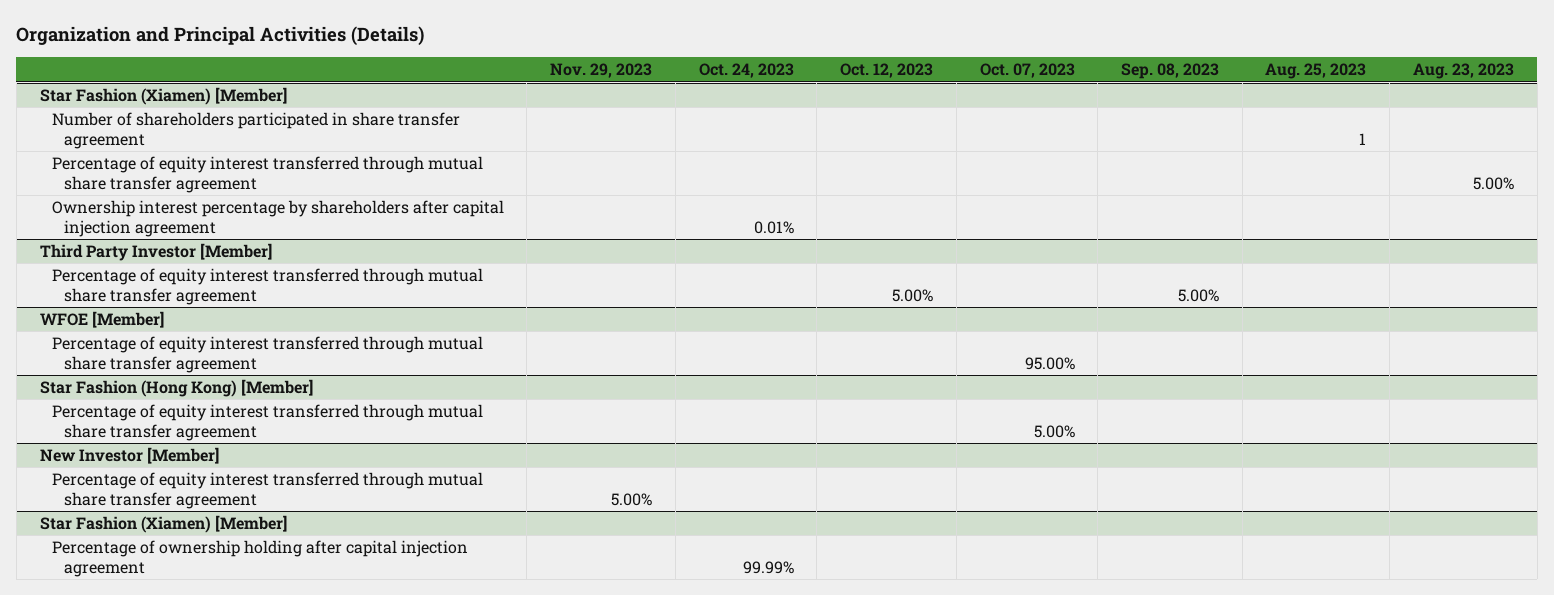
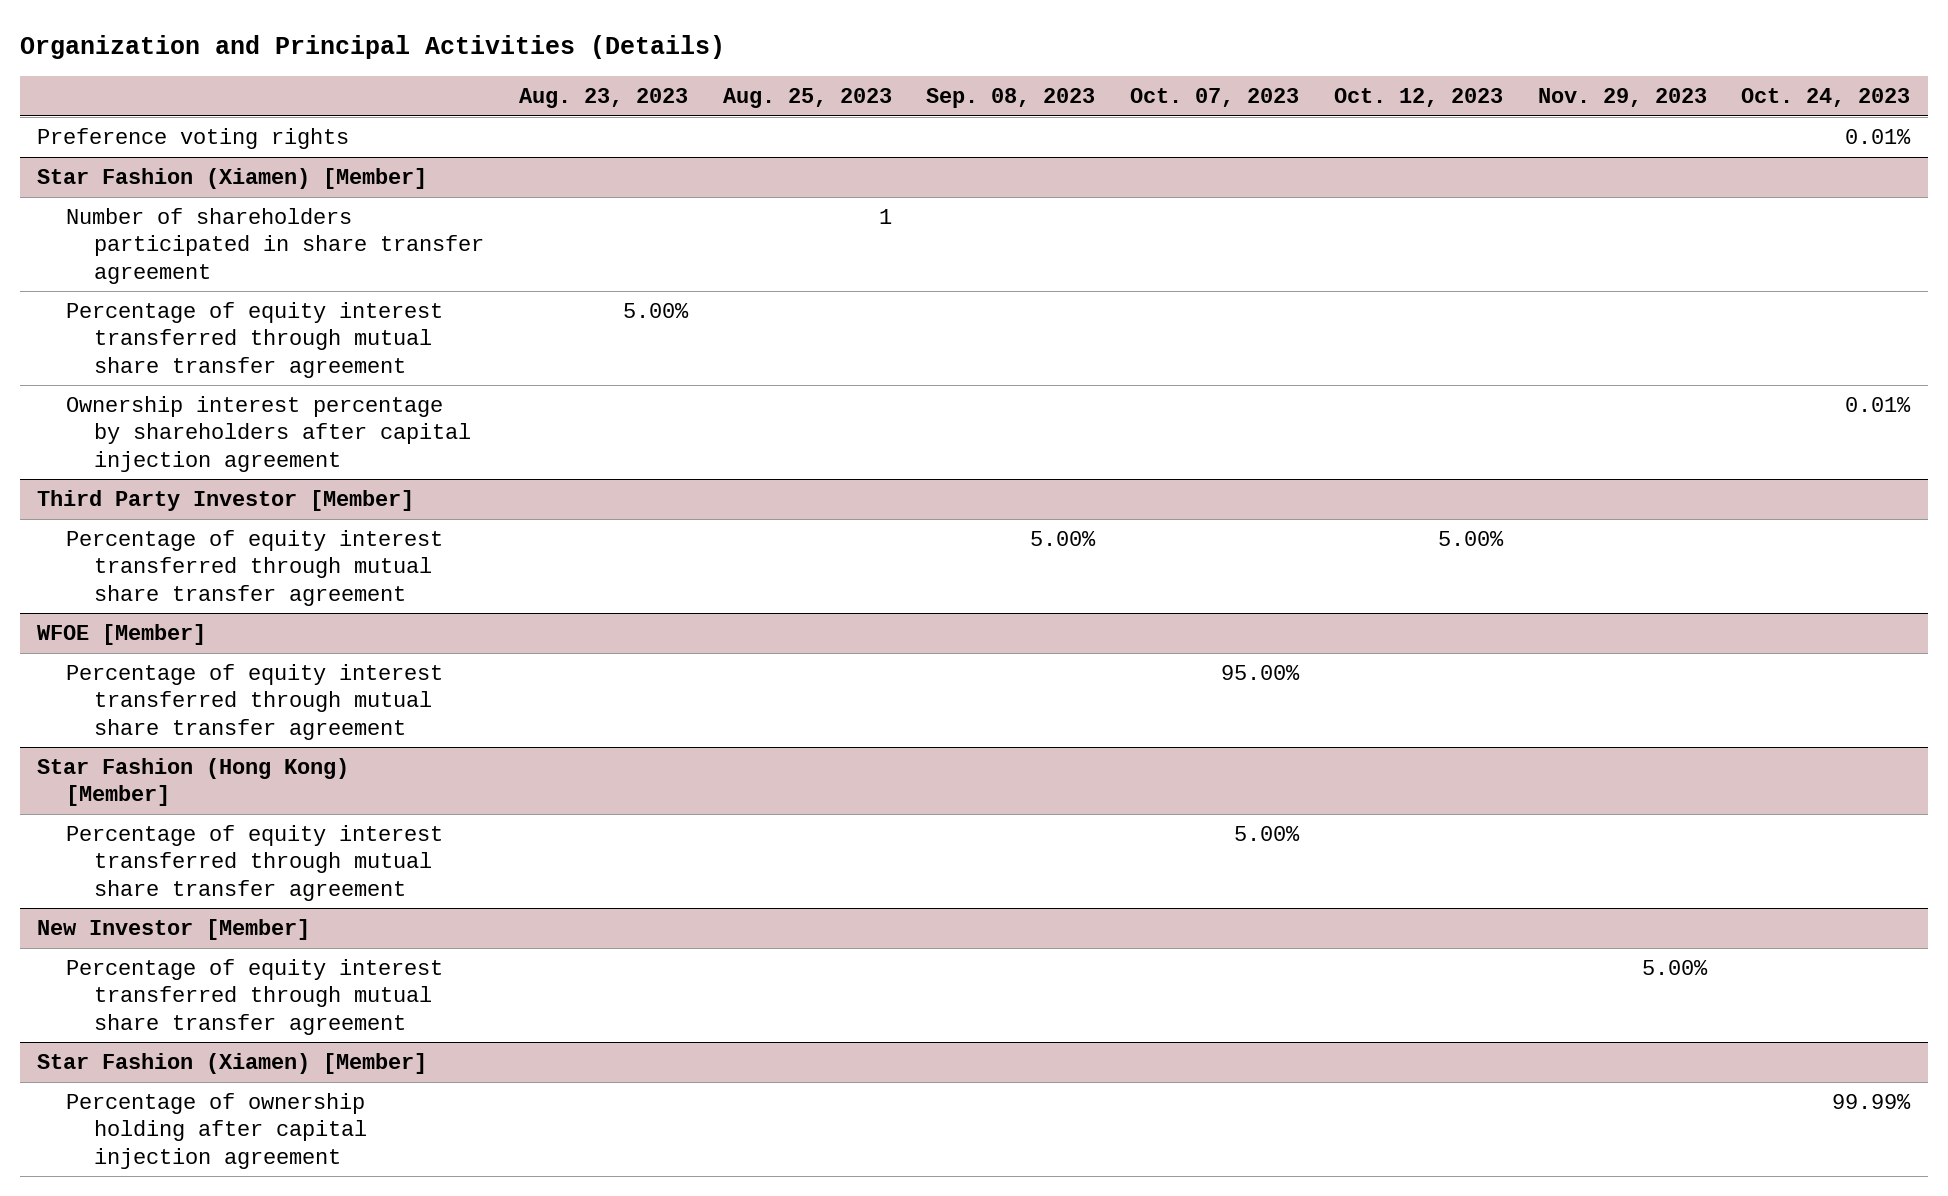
- | Nov. 29, 2023 | Oct. 24, 2023 | Oct. 12, 2023 | Oct. 07, 2023 | Sep. 08, 2023 | Aug. 25, 2023 | Aug. 23, 2023
+ | Aug. 23, 2023 | Aug. 25, 2023 | Sep. 08, 2023 | Oct. 07, 2023 | Oct. 12, 2023 | Nov. 29, 2023 | Oct. 24, 2023
+ Preference voting rights | | | | | | | 0.01%

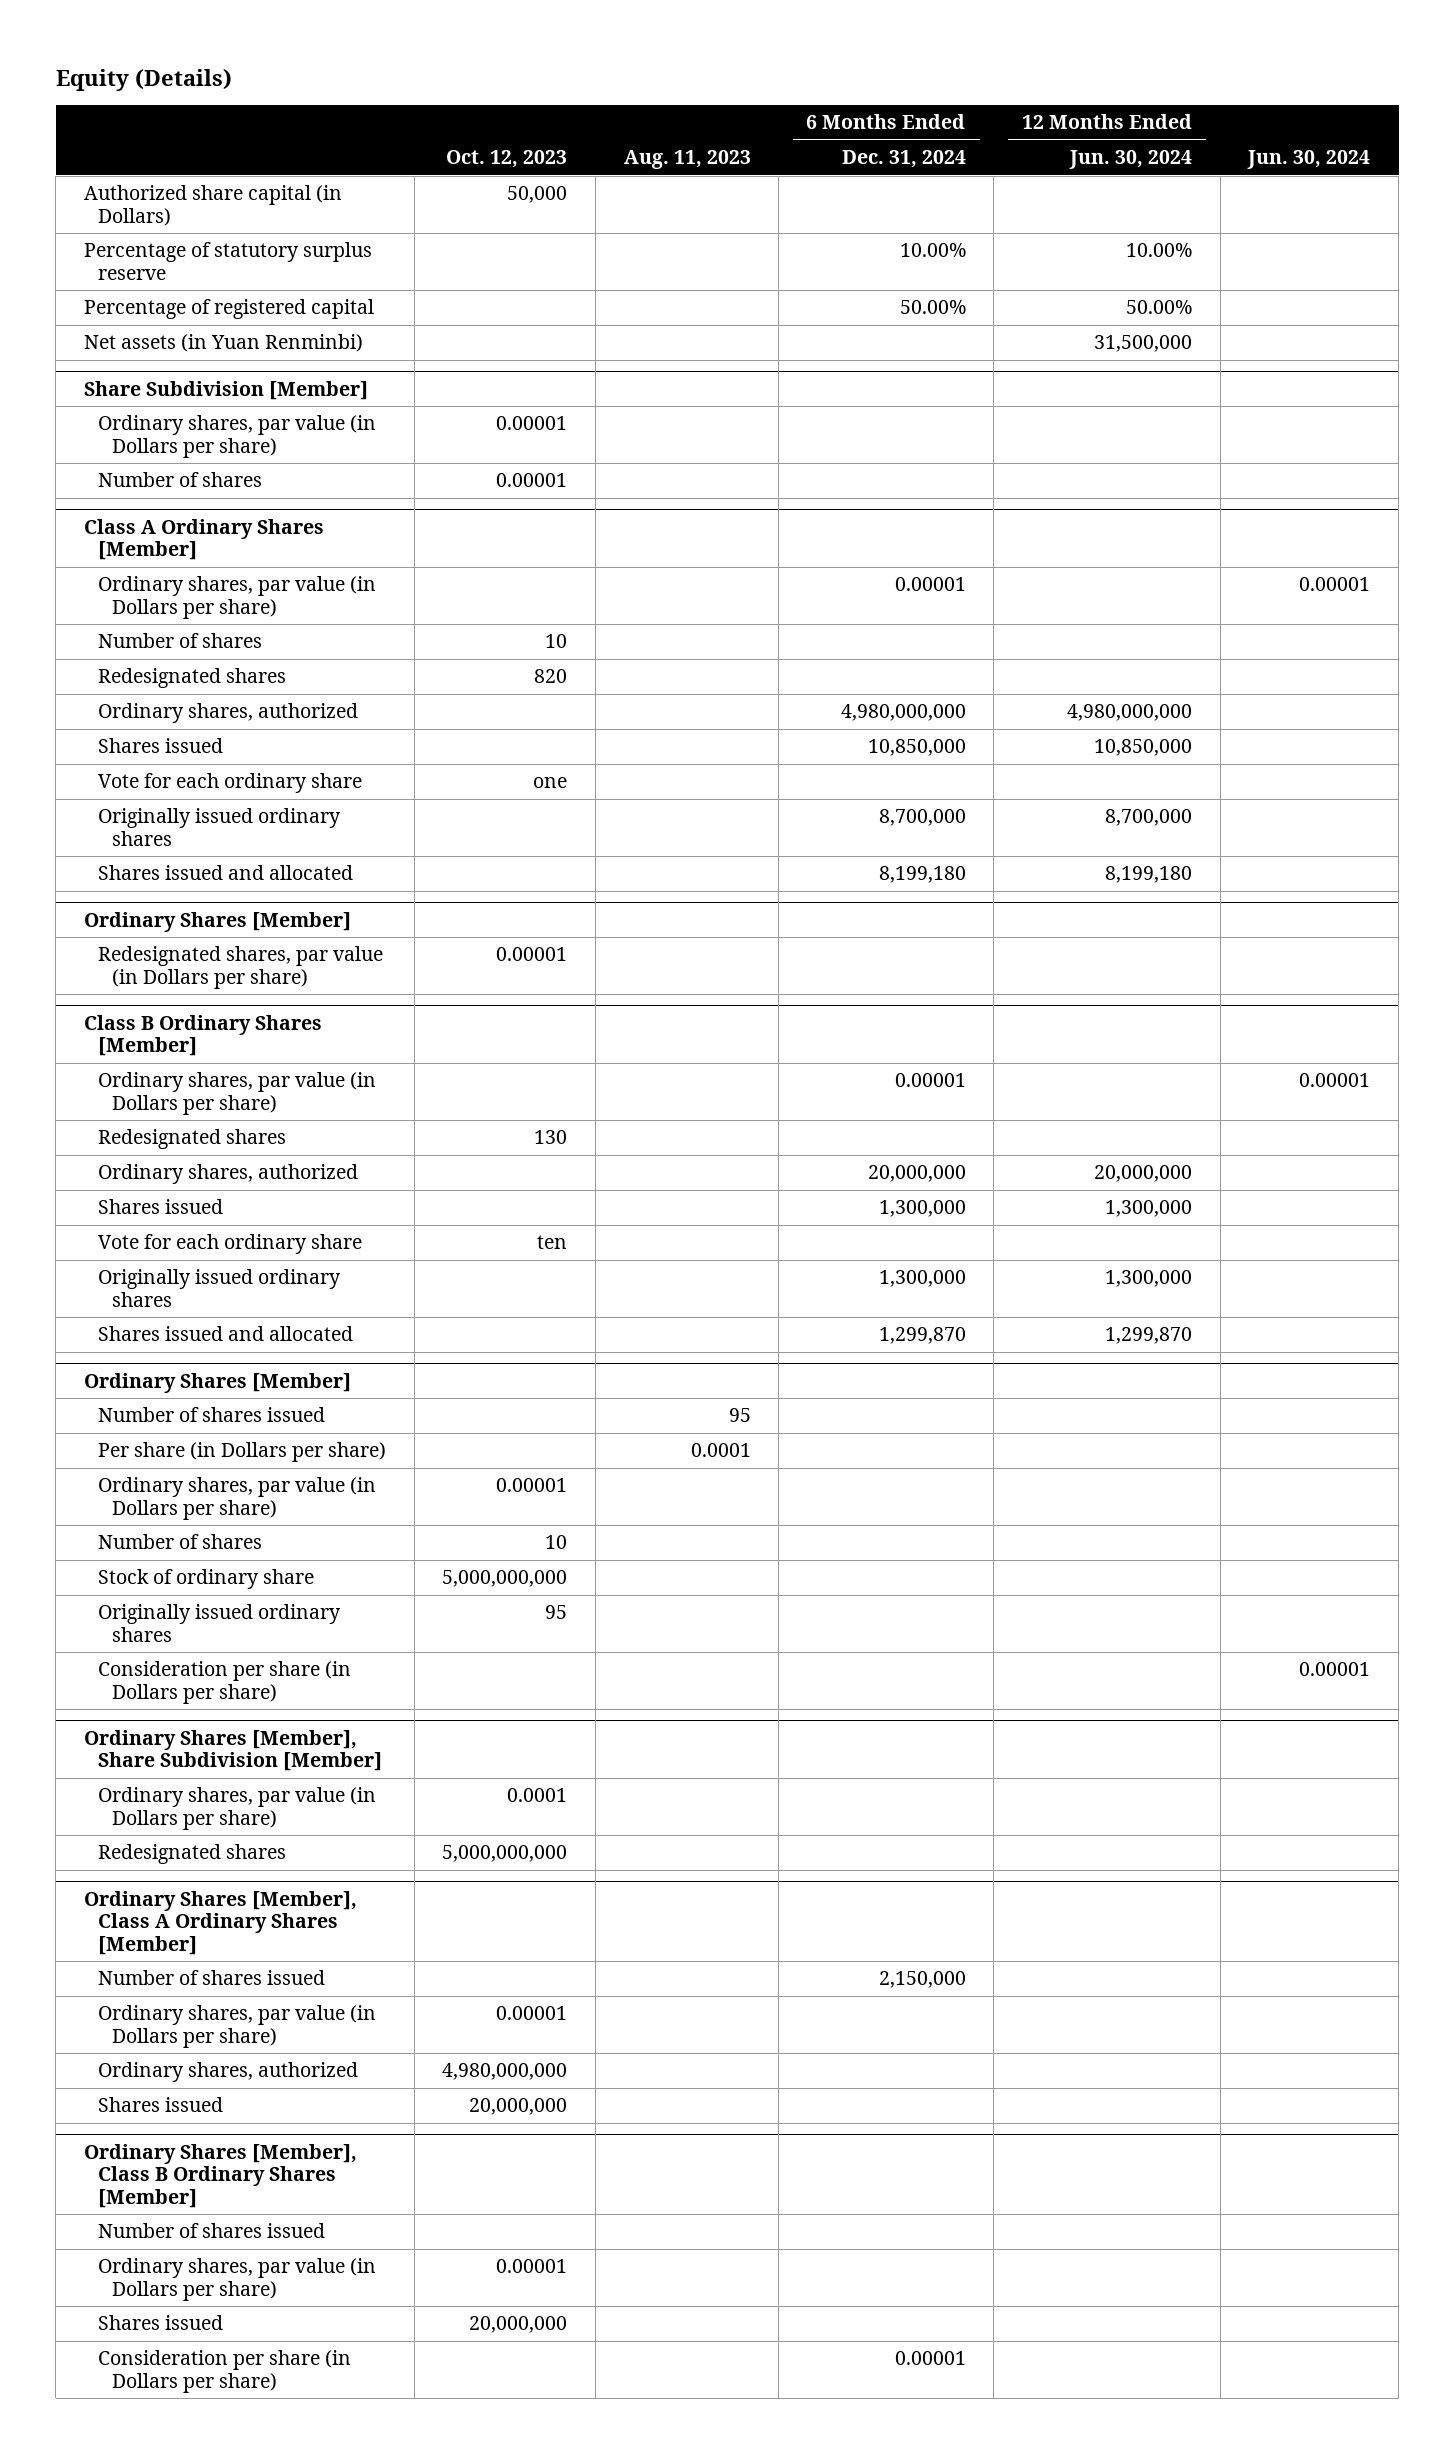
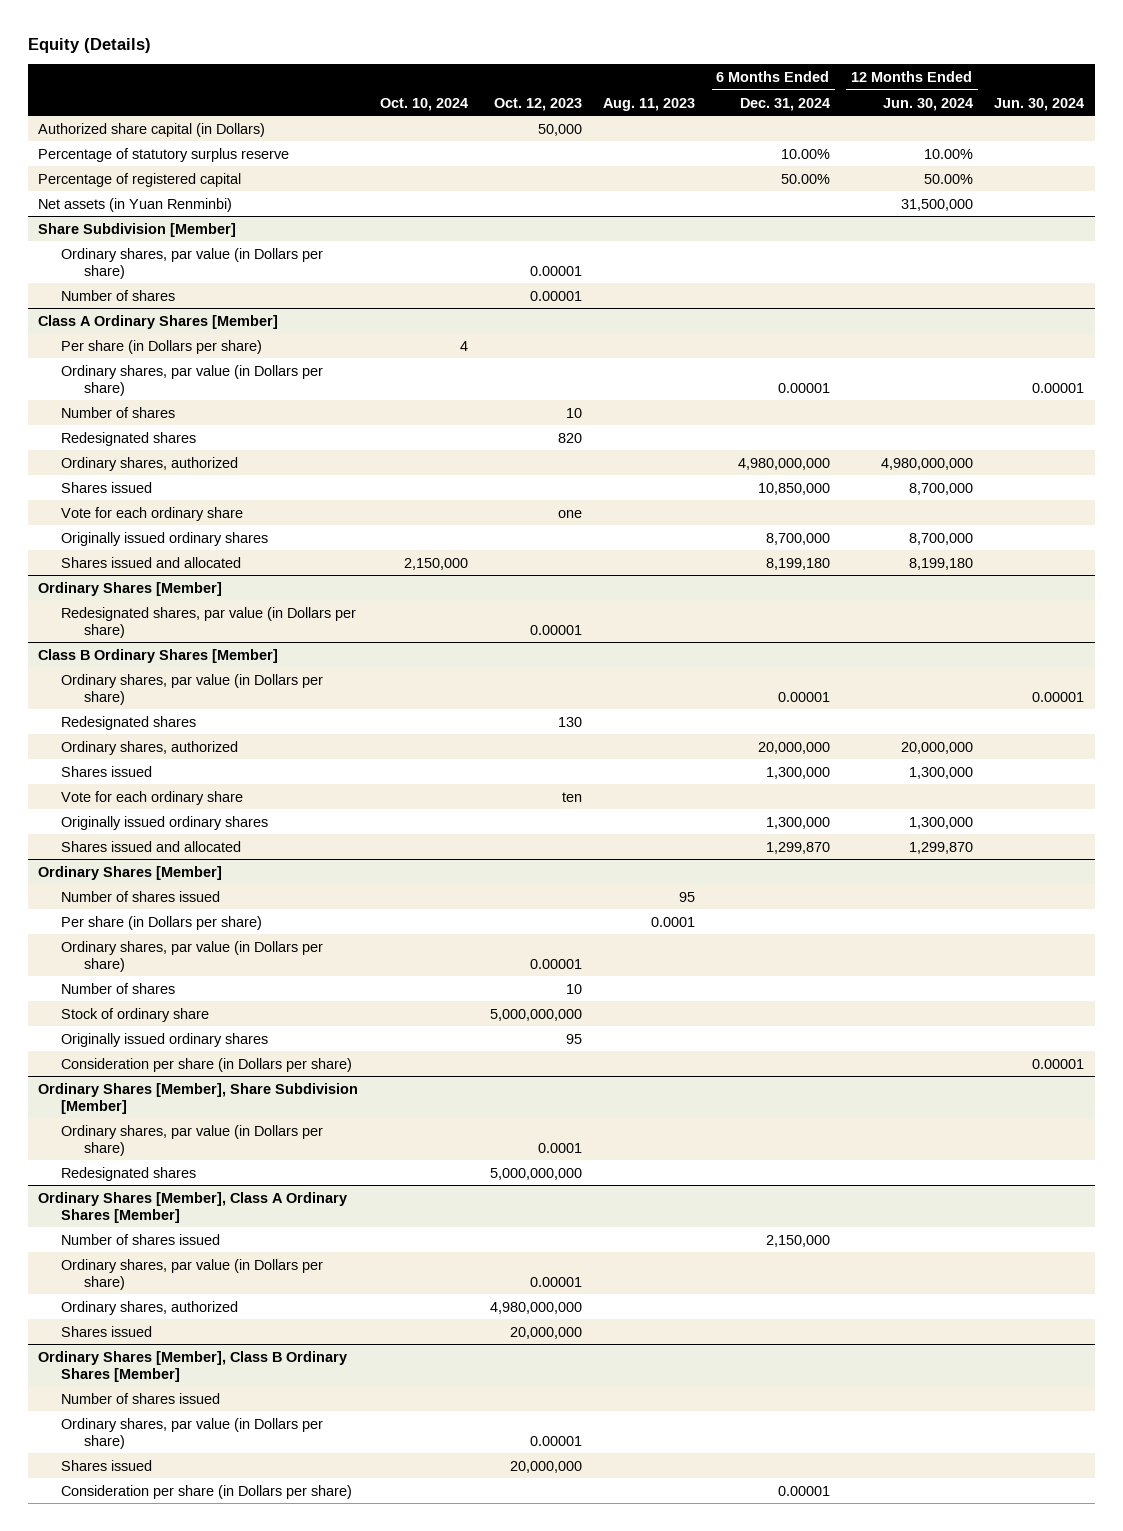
- | Oct. 12, 2023 | Aug. 11, 2023 | 6 Months Ended Dec. 31, 2024 | 12 Months Ended Jun. 30, 2024 | Jun. 30, 2024
+ | Oct. 10, 2024 | Oct. 12, 2023 | Aug. 11, 2023 | 6 Months Ended Dec. 31, 2024 | 12 Months Ended Jun. 30, 2024 | Jun. 30, 2024
@ Class A Ordinary Shares [Member]
+ Per share (in Dollars per share) | 4 | | | | |
- Shares issued | | | 10,850,000 | 10,850,000 |
+ Shares issued | | | | 10,850,000 | 8,700,000 |

